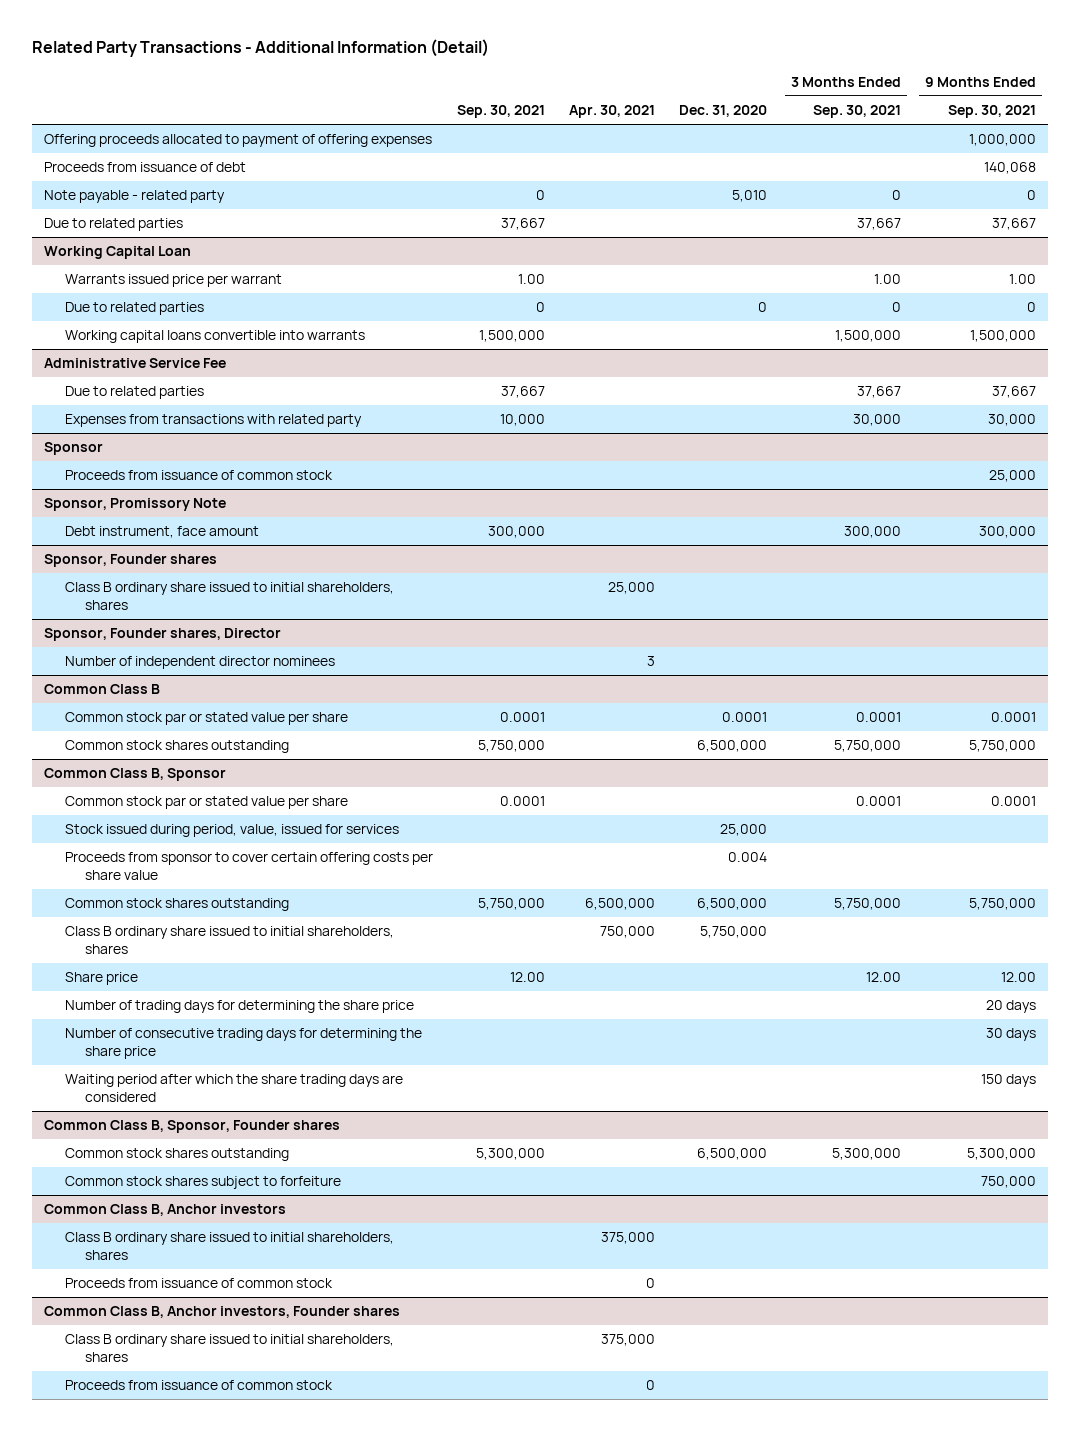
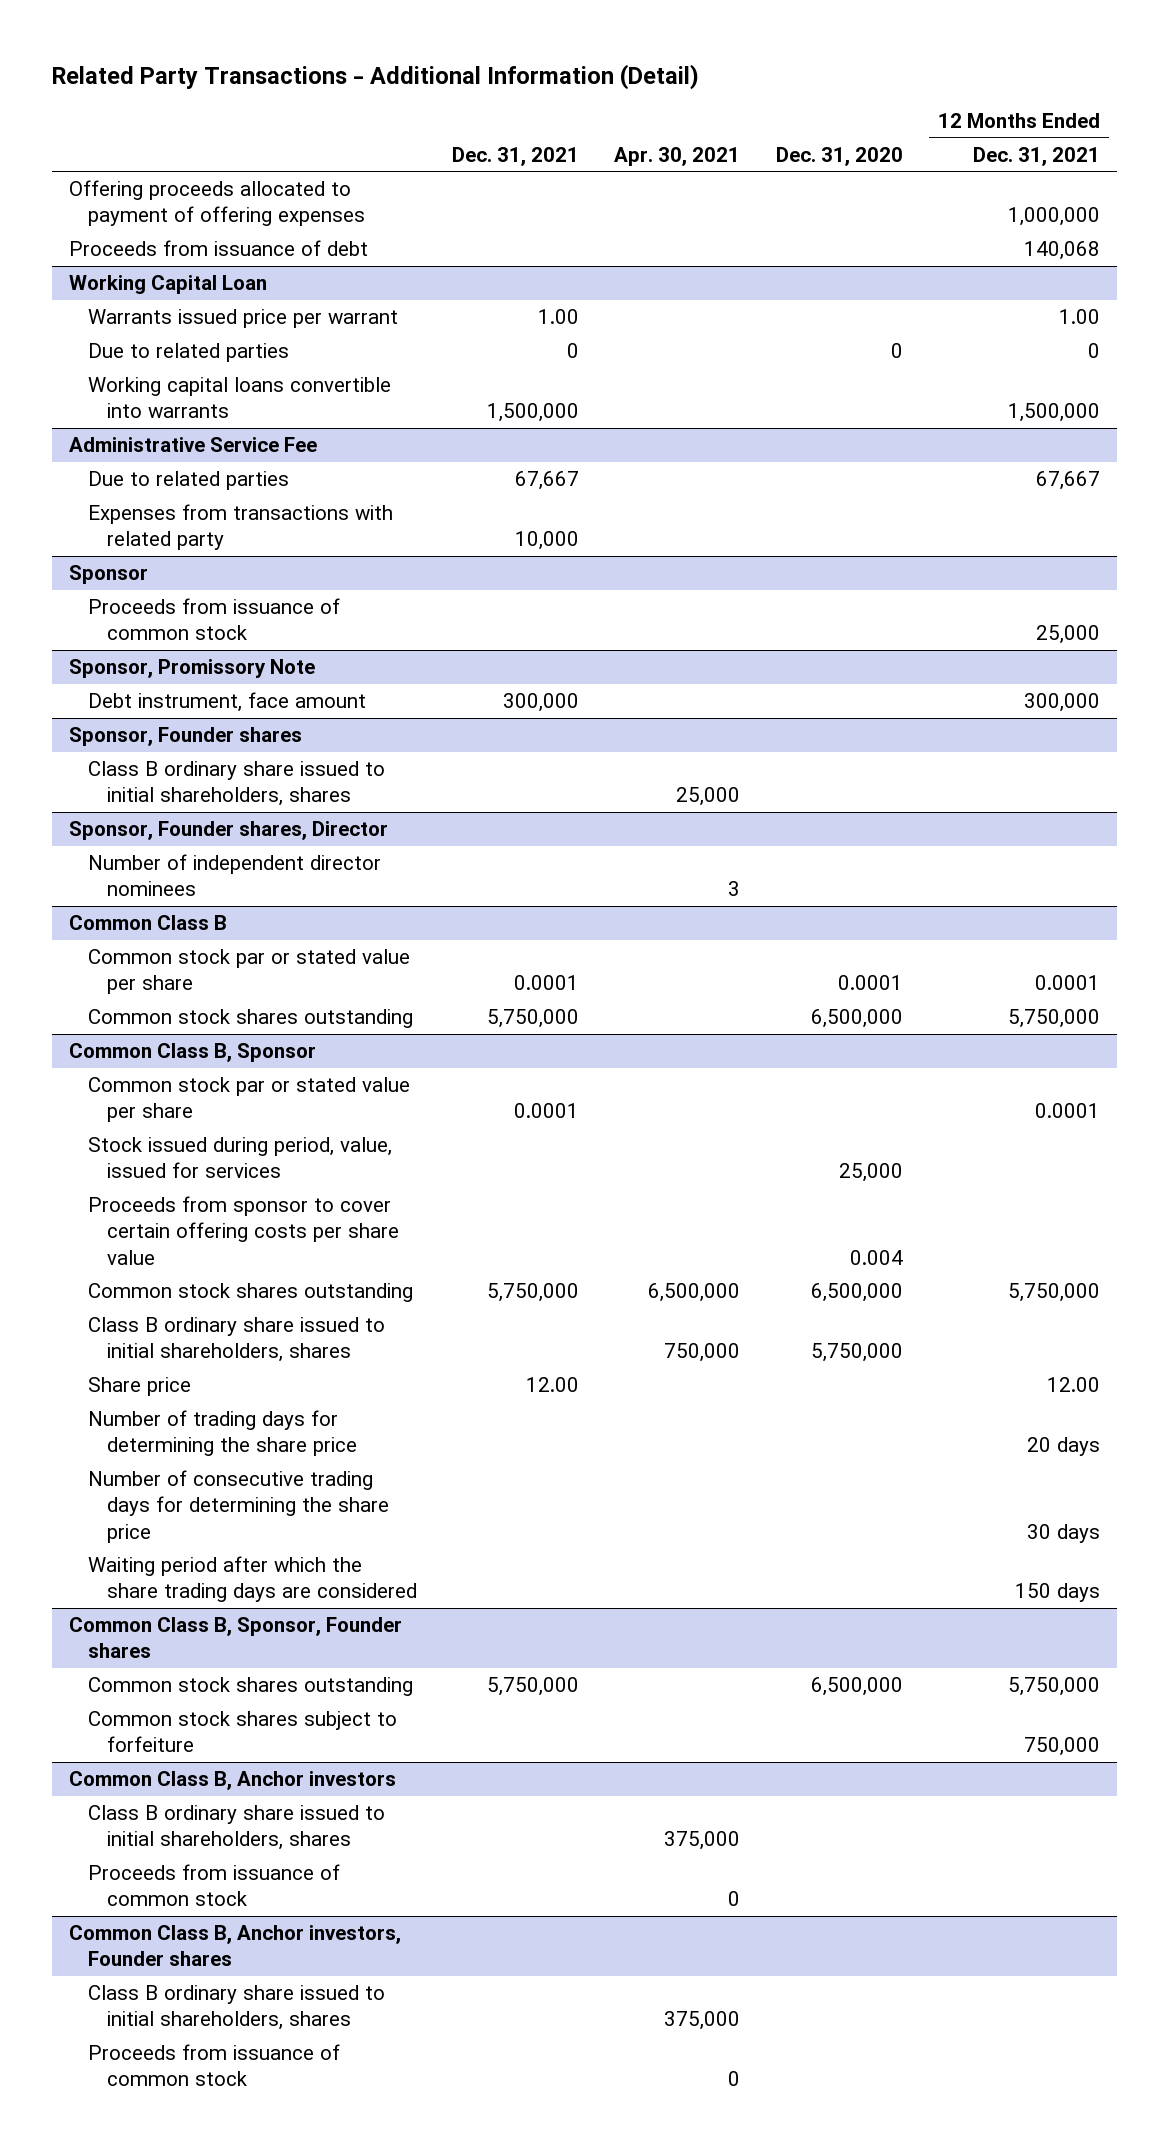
- | Sep. 30, 2021 | Apr. 30, 2021 | Dec. 31, 2020 | 3 Months Ended Sep. 30, 2021 | 9 Months Ended Sep. 30, 2021
+ | Dec. 31, 2021 | Apr. 30, 2021 | Dec. 31, 2020 | 12 Months Ended Dec. 31, 2021
- Note payable - related party | 0 | | 5,010 | 0 | 0
- Due to related parties | 37,667 | | | 37,667 | 37,667

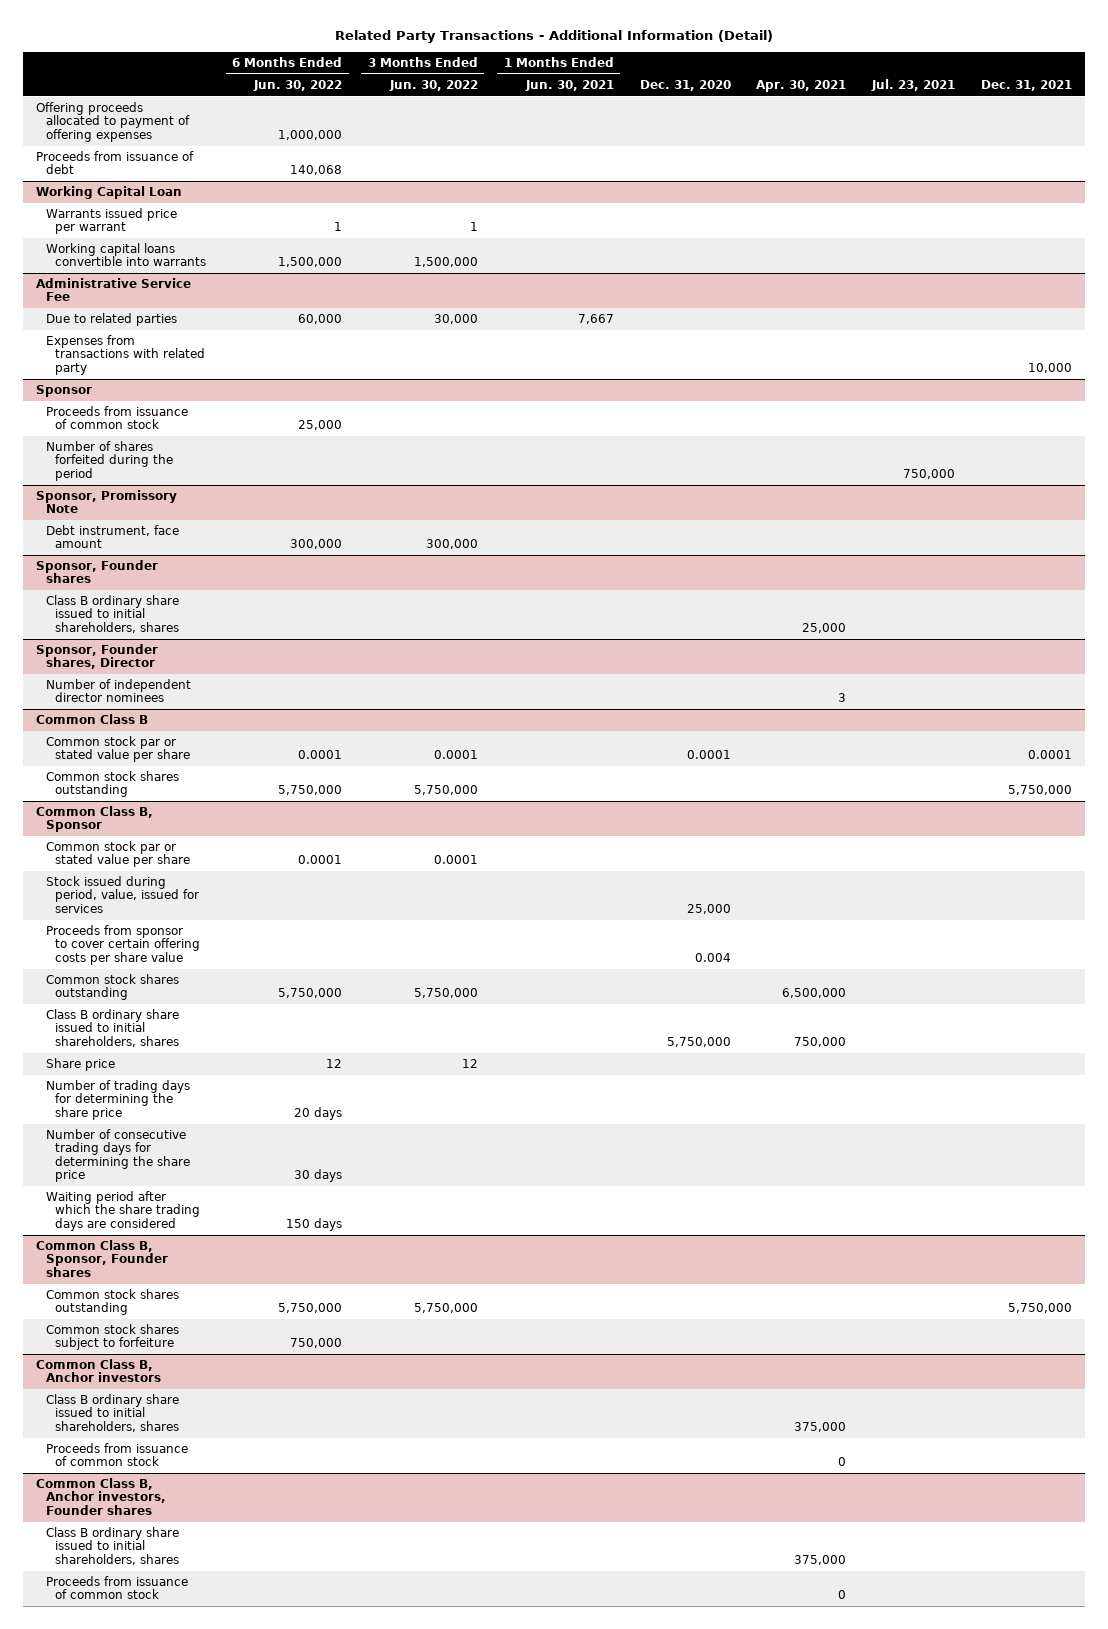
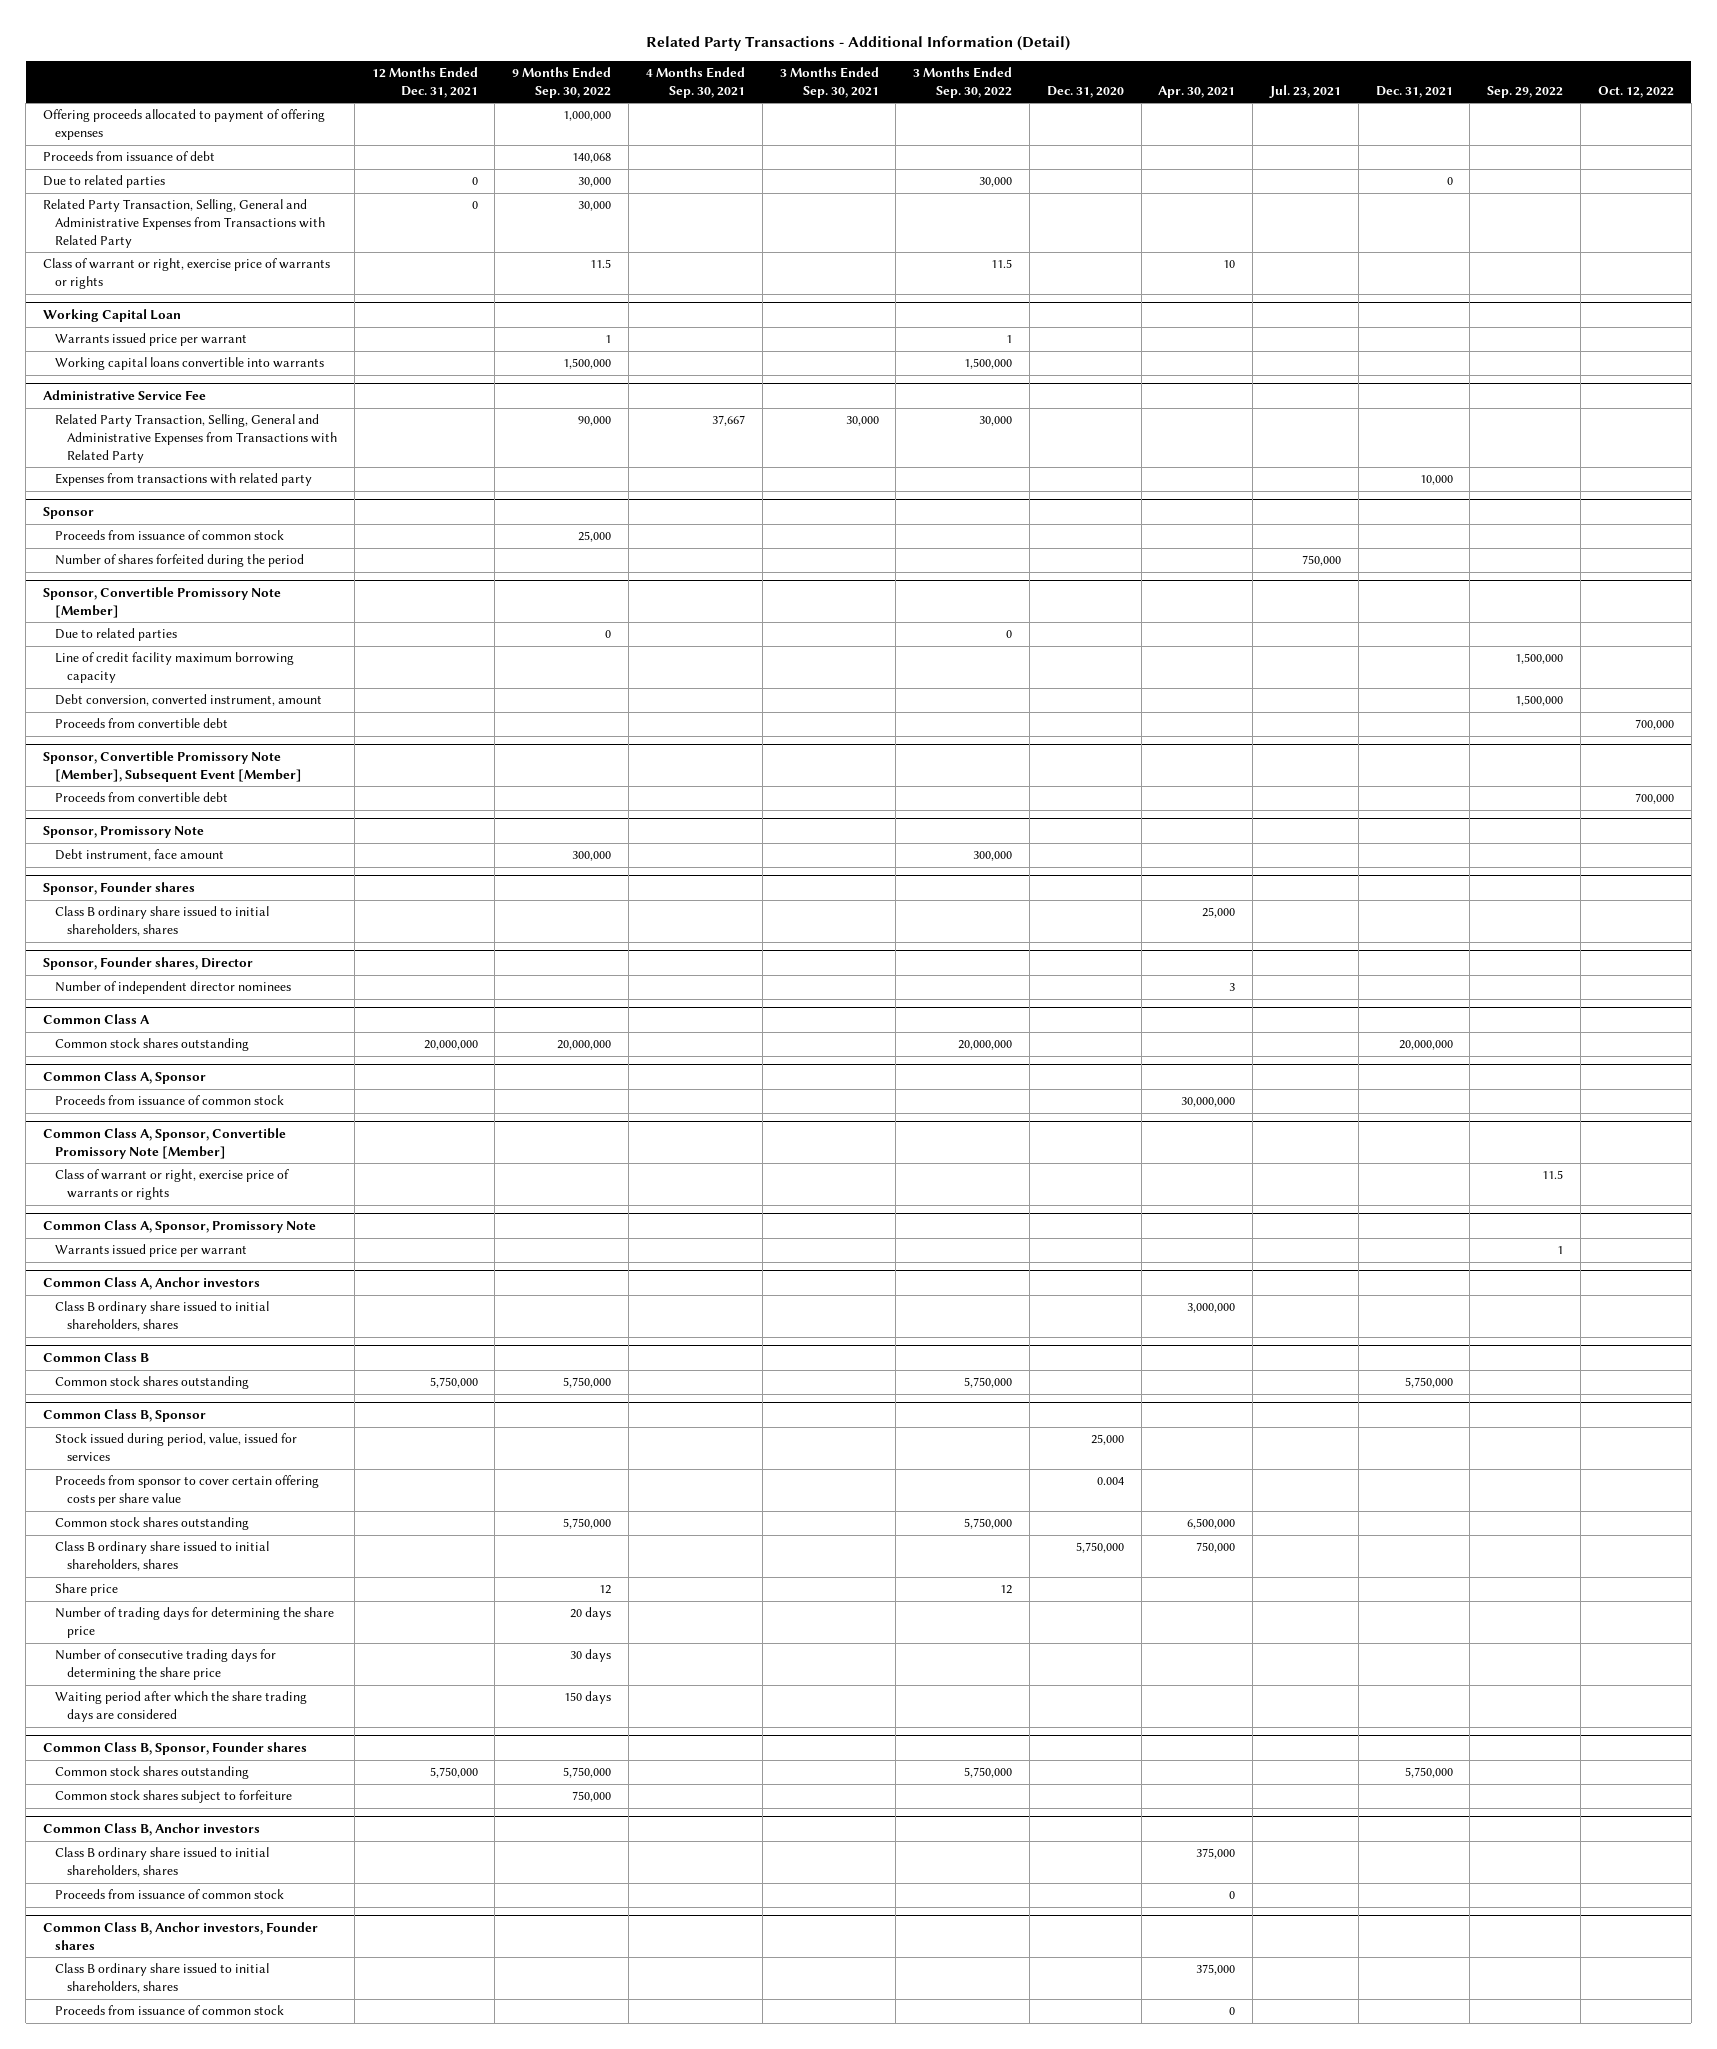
- | 6 Months Ended Jun. 30, 2022 | 3 Months Ended Jun. 30, 2022 | 1 Months Ended Jun. 30, 2021 | Dec. 31, 2020 | Apr. 30, 2021 | Jul. 23, 2021 | Dec. 31, 2021
+ | 12 Months Ended Dec. 31, 2021 | 9 Months Ended Sep. 30, 2022 | 4 Months Ended Sep. 30, 2021 | 3 Months Ended Sep. 30, 2021 | 3 Months Ended Sep. 30, 2022 | Dec. 31, 2020 | Apr. 30, 2021 | Jul. 23, 2021 | Dec. 31, 2021 | Sep. 29, 2022 | Oct. 12, 2022
+ Due to related parties | 0 | 30,000 | | | 30,000 | | | | 0 | |
+ Related Party Transaction, Selling, General and Administrative Expenses from Transactions with Related Party | 0 | 30,000 | | | | | | | | |
+ Class of warrant or right, exercise price of warrants or rights | | 11.5 | | | 11.5 | | 10 | | | |
@ Administrative Service Fee
- Due to related parties | 60,000 | 30,000 | 7,667 | | | |
+ Related Party Transaction, Selling, General and Administrative Expenses from Transactions with Related Party | | 90,000 | 37,667 | 30,000 | 30,000 | | | | | |
+ Sponsor, Convertible Promissory Note [Member]
+ Due to related parties | | 0 | | | 0 | | | | | |
+ Line of credit facility maximum borrowing capacity | | | | | | | | | | 1,500,000 |
+ Debt conversion, converted instrument, amount | | | | | | | | | | 1,500,000 |
+ Proceeds from convertible debt | | | | | | | | | | | 700,000
+ Sponsor, Convertible Promissory Note [Member], Subsequent Event [Member]
+ Proceeds from convertible debt | | | | | | | | | | | 700,000
+ Common Class A
+ Common stock shares outstanding | 20,000,000 | 20,000,000 | | | 20,000,000 | | | | 20,000,000 | |
+ Common Class A, Sponsor
+ Proceeds from issuance of common stock | | | | | | | 30,000,000 | | | |
+ Common Class A, Sponsor, Convertible Promissory Note [Member]
+ Class of warrant or right, exercise price of warrants or rights | | | | | | | | | | 11.5 |
+ Common Class A, Sponsor, Promissory Note
+ Warrants issued price per warrant | | | | | | | | | | 1 |
+ Common Class A, Anchor investors
+ Class B ordinary share issued to initial shareholders, shares | | | | | | | 3,000,000 | | | |
@ Common Class B
- Common stock par or stated value per share | 0.0001 | 0.0001 | | 0.0001 | | | 0.0001
@ Common Class B, Sponsor
- Common stock par or stated value per share | 0.0001 | 0.0001 | | | | |

